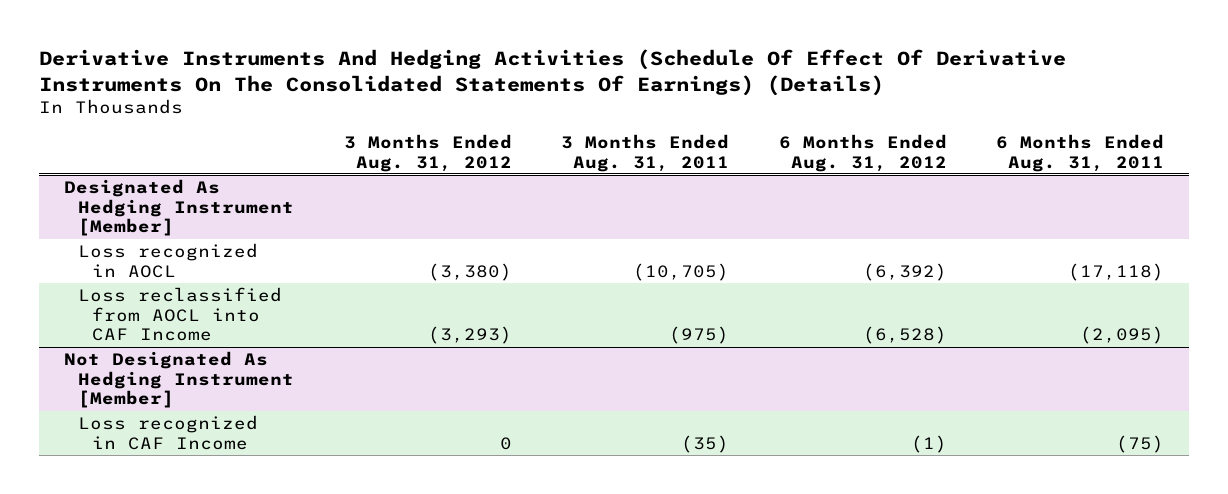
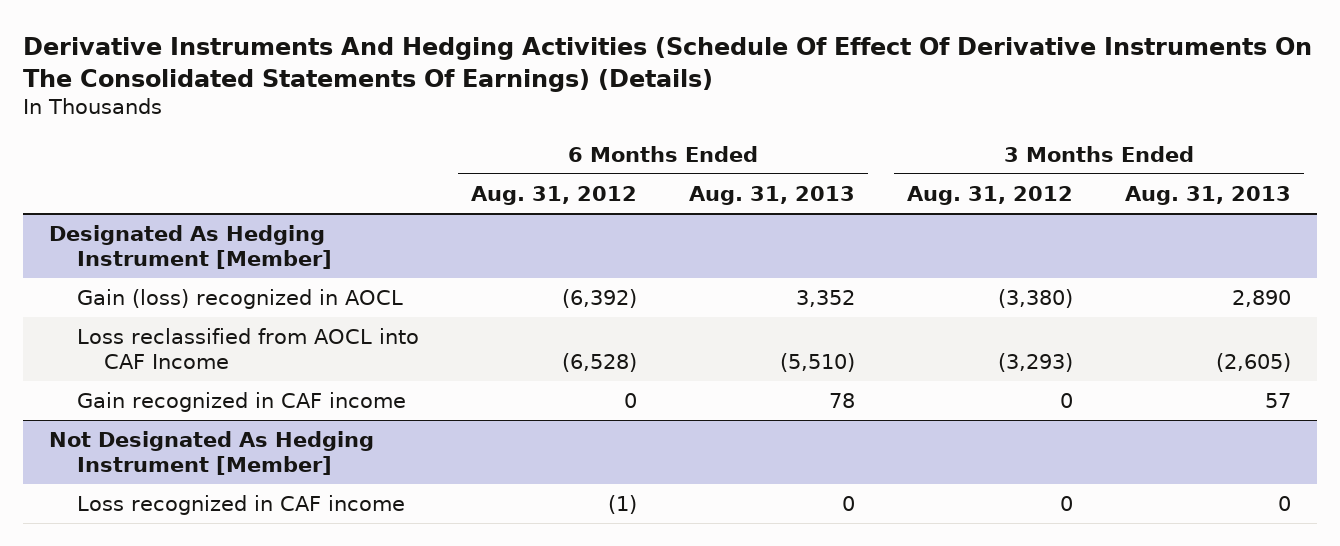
- | 3 Months Ended Aug. 31, 2012 | 3 Months Ended Aug. 31, 2011 | 6 Months Ended Aug. 31, 2012 | 6 Months Ended Aug. 31, 2011
+ | 6 Months Ended Aug. 31, 2012 | 6 Months Ended Aug. 31, 2013 | 3 Months Ended Aug. 31, 2012 | 3 Months Ended Aug. 31, 2013
@ Designated As Hedging Instrument [Member]
- Loss recognized in AOCL | (3,380) | (10,705) | (6,392) | (17,118)
+ Gain (loss) recognized in AOCL | (6,392) | 3,352 | (3,380) | 2,890
+ Gain recognized in CAF income | 0 | 78 | 0 | 57
@ Not Designated As Hedging Instrument [Member]
- Loss recognized in CAF Income | 0 | (35) | (1) | (75)
+ Loss recognized in CAF income | (1) | 0 | 0 | 0

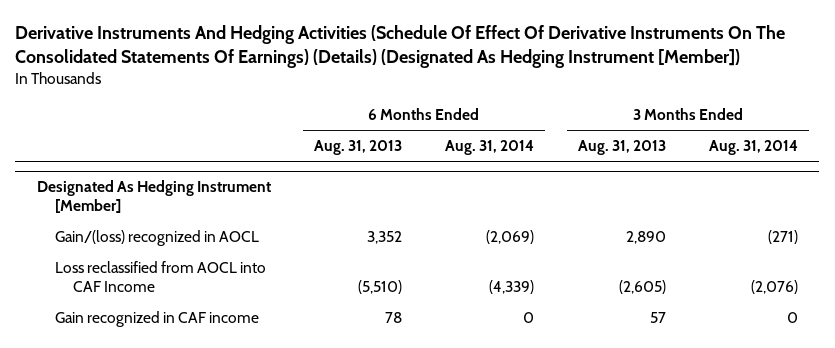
- Derivative Instruments And Hedging Activities (Schedule Of Effect Of Derivative Instruments On The Consolidated Statements Of Earnings) (Details)
+ Derivative Instruments And Hedging Activities (Schedule Of Effect Of Derivative Instruments On The Consolidated Statements Of Earnings) (Details) (Designated As Hedging Instrument [Member])
- | 6 Months Ended Aug. 31, 2012 | 6 Months Ended Aug. 31, 2013 | 3 Months Ended Aug. 31, 2012 | 3 Months Ended Aug. 31, 2013
+ | 6 Months Ended Aug. 31, 2013 | 6 Months Ended Aug. 31, 2014 | 3 Months Ended Aug. 31, 2013 | 3 Months Ended Aug. 31, 2014
@ Designated As Hedging Instrument [Member]
- Gain (loss) recognized in AOCL | (6,392) | 3,352 | (3,380) | 2,890
+ Gain/(loss) recognized in AOCL | 3,352 | (2,069) | 2,890 | (271)
- Not Designated As Hedging Instrument [Member]
- Loss recognized in CAF income | (1) | 0 | 0 | 0

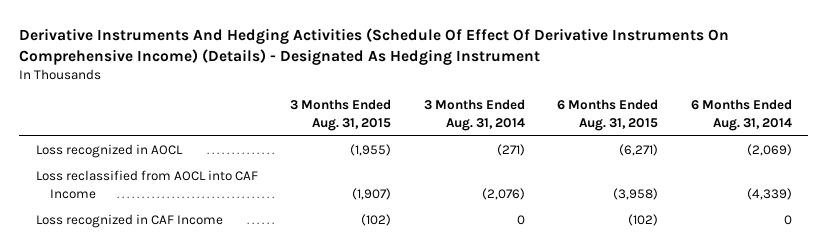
- Derivative Instruments And Hedging Activities (Schedule Of Effect Of Derivative Instruments On The Consolidated Statements Of Earnings) (Details) (Designated As Hedging Instrument [Member])
+ Derivative Instruments And Hedging Activities (Schedule Of Effect Of Derivative Instruments On Comprehensive Income) (Details) - Designated As Hedging Instrument
- | 6 Months Ended Aug. 31, 2013 | 6 Months Ended Aug. 31, 2014 | 3 Months Ended Aug. 31, 2013 | 3 Months Ended Aug. 31, 2014
+ | 3 Months Ended Aug. 31, 2015 | 3 Months Ended Aug. 31, 2014 | 6 Months Ended Aug. 31, 2015 | 6 Months Ended Aug. 31, 2014
- Designated As Hedging Instrument [Member]
- Gain/(loss) recognized in AOCL | 3,352 | (2,069) | 2,890 | (271)
+ Loss recognized in AOCL | (1,955) | (271) | (6,271) | (2,069)
- Gain recognized in CAF income | 78 | 0 | 57 | 0
+ Loss recognized in CAF Income | (102) | 0 | (102) | 0

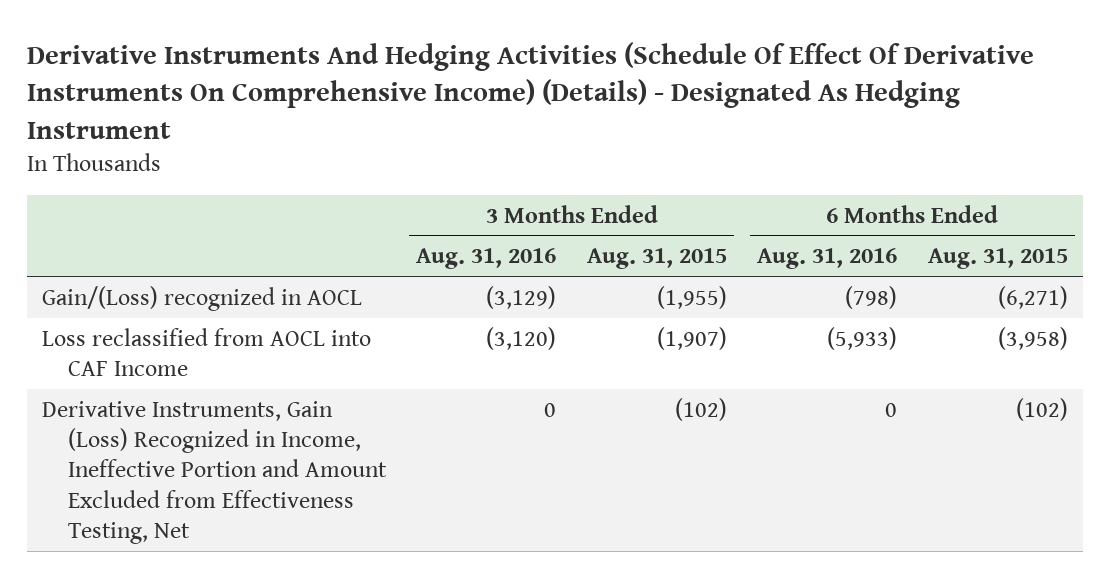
- | 3 Months Ended Aug. 31, 2015 | 3 Months Ended Aug. 31, 2014 | 6 Months Ended Aug. 31, 2015 | 6 Months Ended Aug. 31, 2014
+ | 3 Months Ended Aug. 31, 2016 | 3 Months Ended Aug. 31, 2015 | 6 Months Ended Aug. 31, 2016 | 6 Months Ended Aug. 31, 2015
- Loss recognized in AOCL | (1,955) | (271) | (6,271) | (2,069)
+ Gain/(Loss) recognized in AOCL | (3,129) | (1,955) | (798) | (6,271)
- Loss recognized in CAF Income | (102) | 0 | (102) | 0
+ Derivative Instruments, Gain (Loss) Recognized in Income, Ineffective Portion and Amount Excluded from Effectiveness Testing, Net | 0 | (102) | 0 | (102)

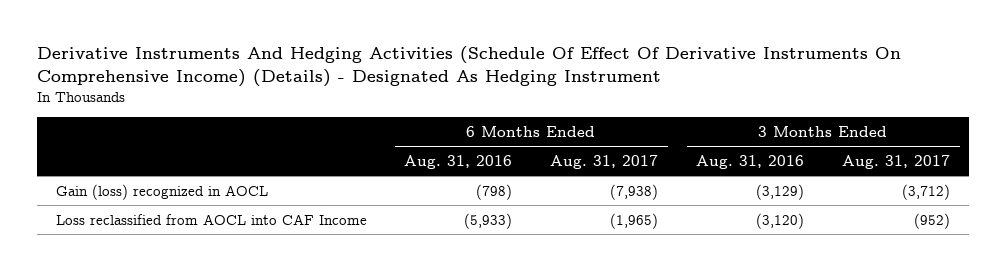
- | 3 Months Ended Aug. 31, 2016 | 3 Months Ended Aug. 31, 2015 | 6 Months Ended Aug. 31, 2016 | 6 Months Ended Aug. 31, 2015
+ | 6 Months Ended Aug. 31, 2016 | 6 Months Ended Aug. 31, 2017 | 3 Months Ended Aug. 31, 2016 | 3 Months Ended Aug. 31, 2017
- Gain/(Loss) recognized in AOCL | (3,129) | (1,955) | (798) | (6,271)
+ Gain (loss) recognized in AOCL | (798) | (7,938) | (3,129) | (3,712)
- Derivative Instruments, Gain (Loss) Recognized in Income, Ineffective Portion and Amount Excluded from Effectiveness Testing, Net | 0 | (102) | 0 | (102)

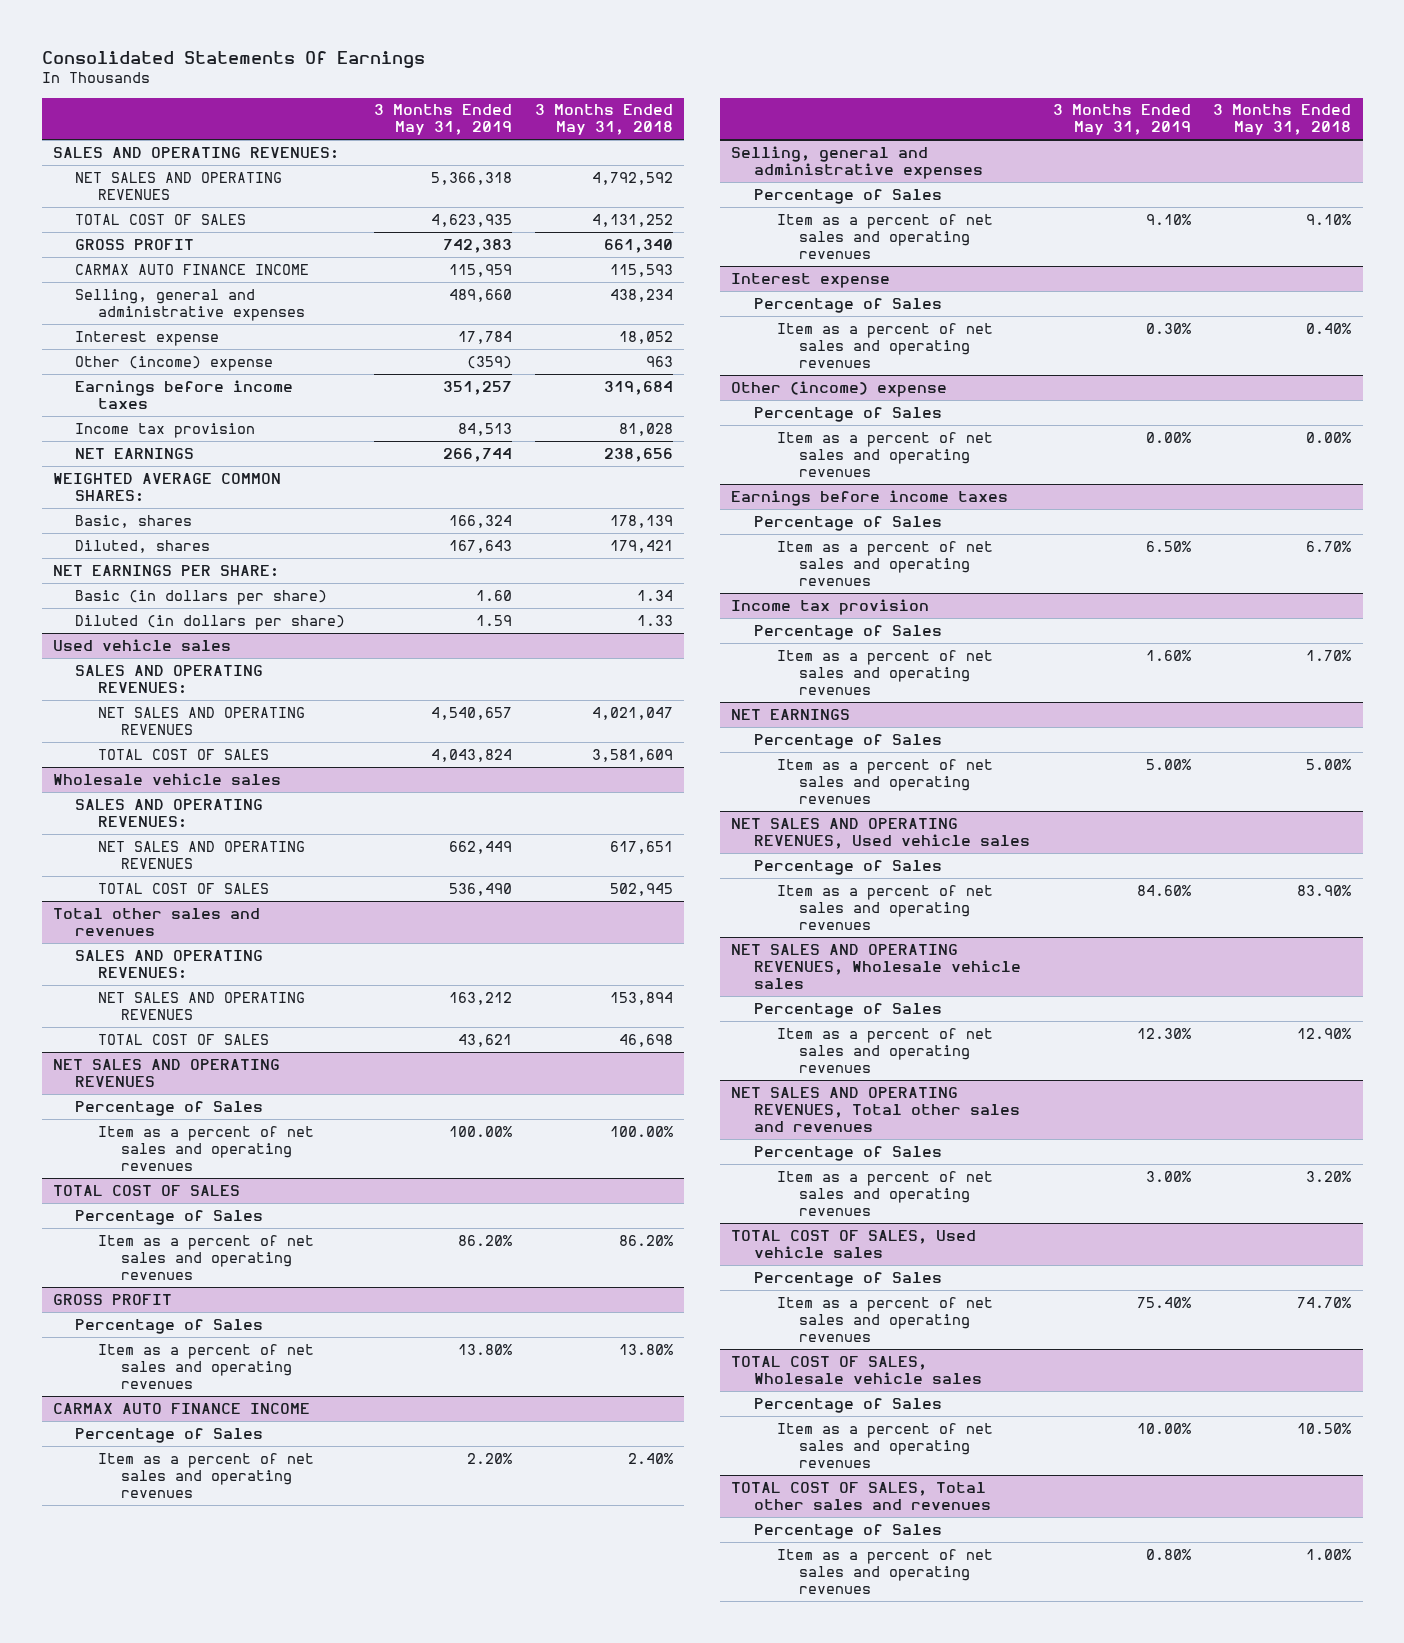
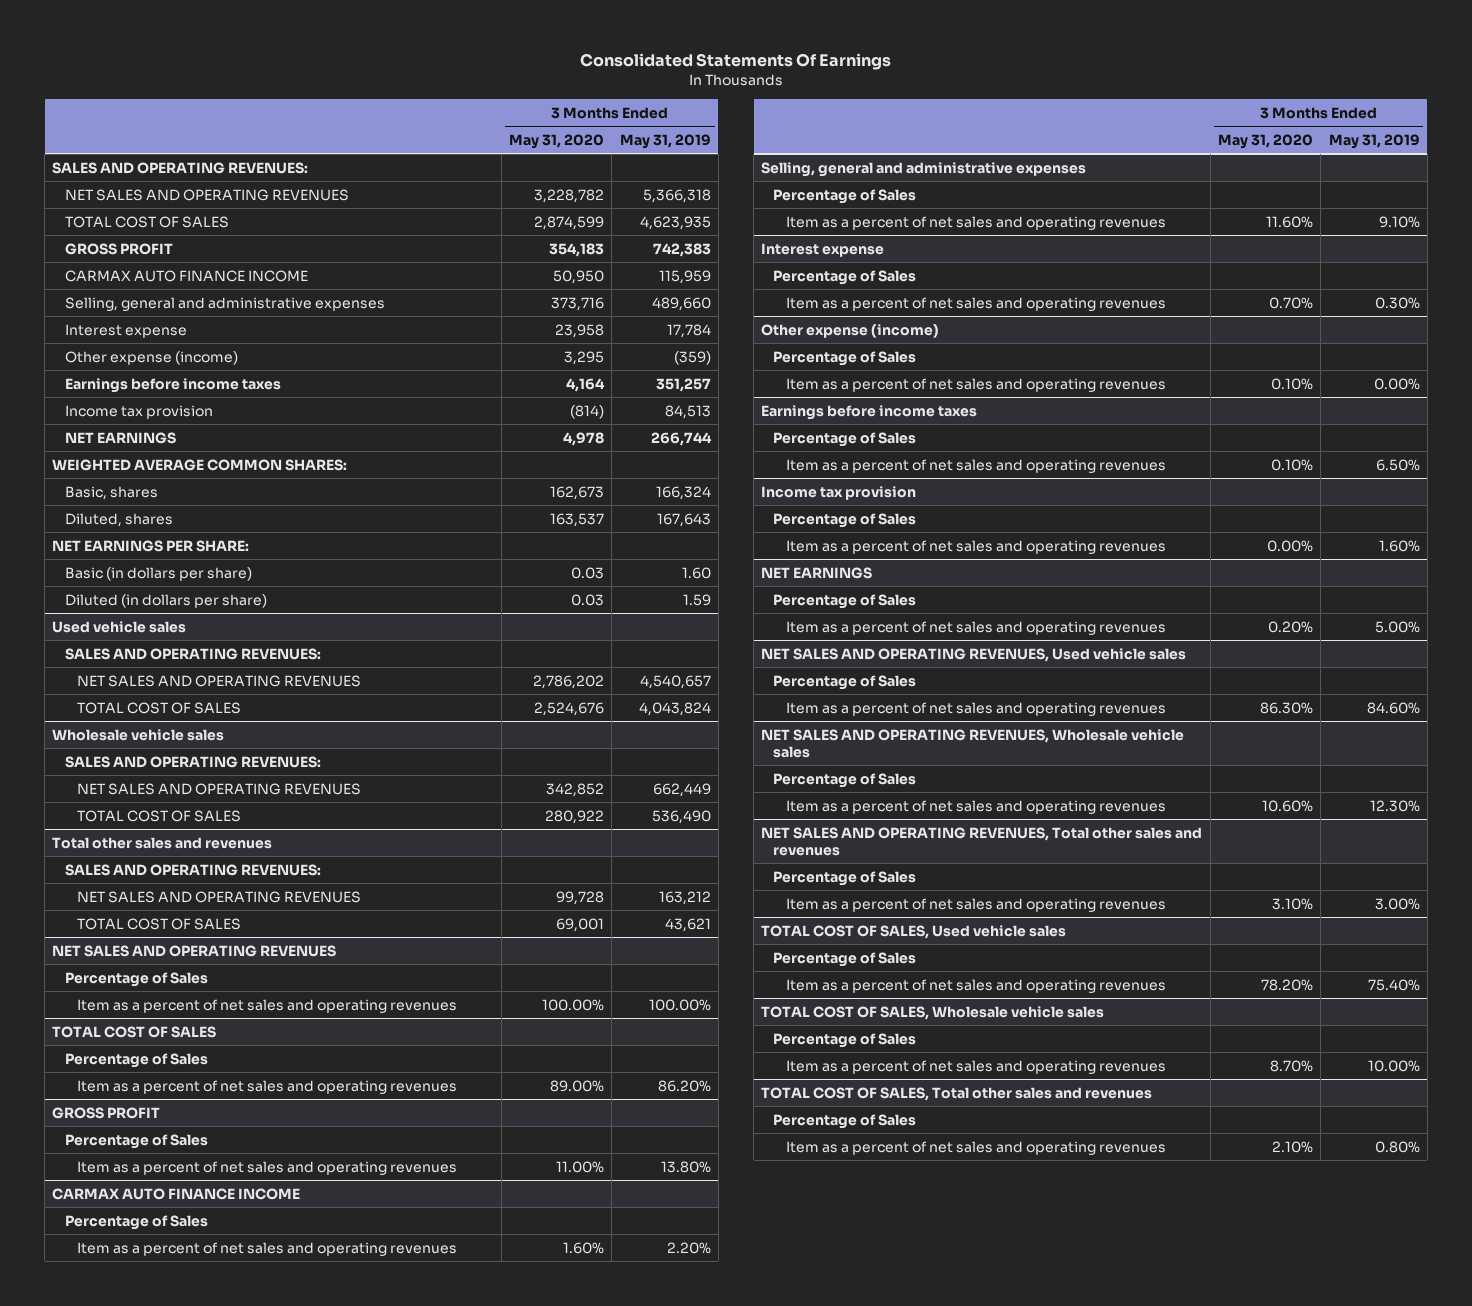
- | 3 Months Ended May 31, 2019 | 3 Months Ended May 31, 2018
+ | 3 Months Ended May 31, 2020 | 3 Months Ended May 31, 2019
- Other (income) expense | (359) | 963
+ Other expense (income) | 3,295 | (359)
- Other (income) expense
+ Other expense (income)

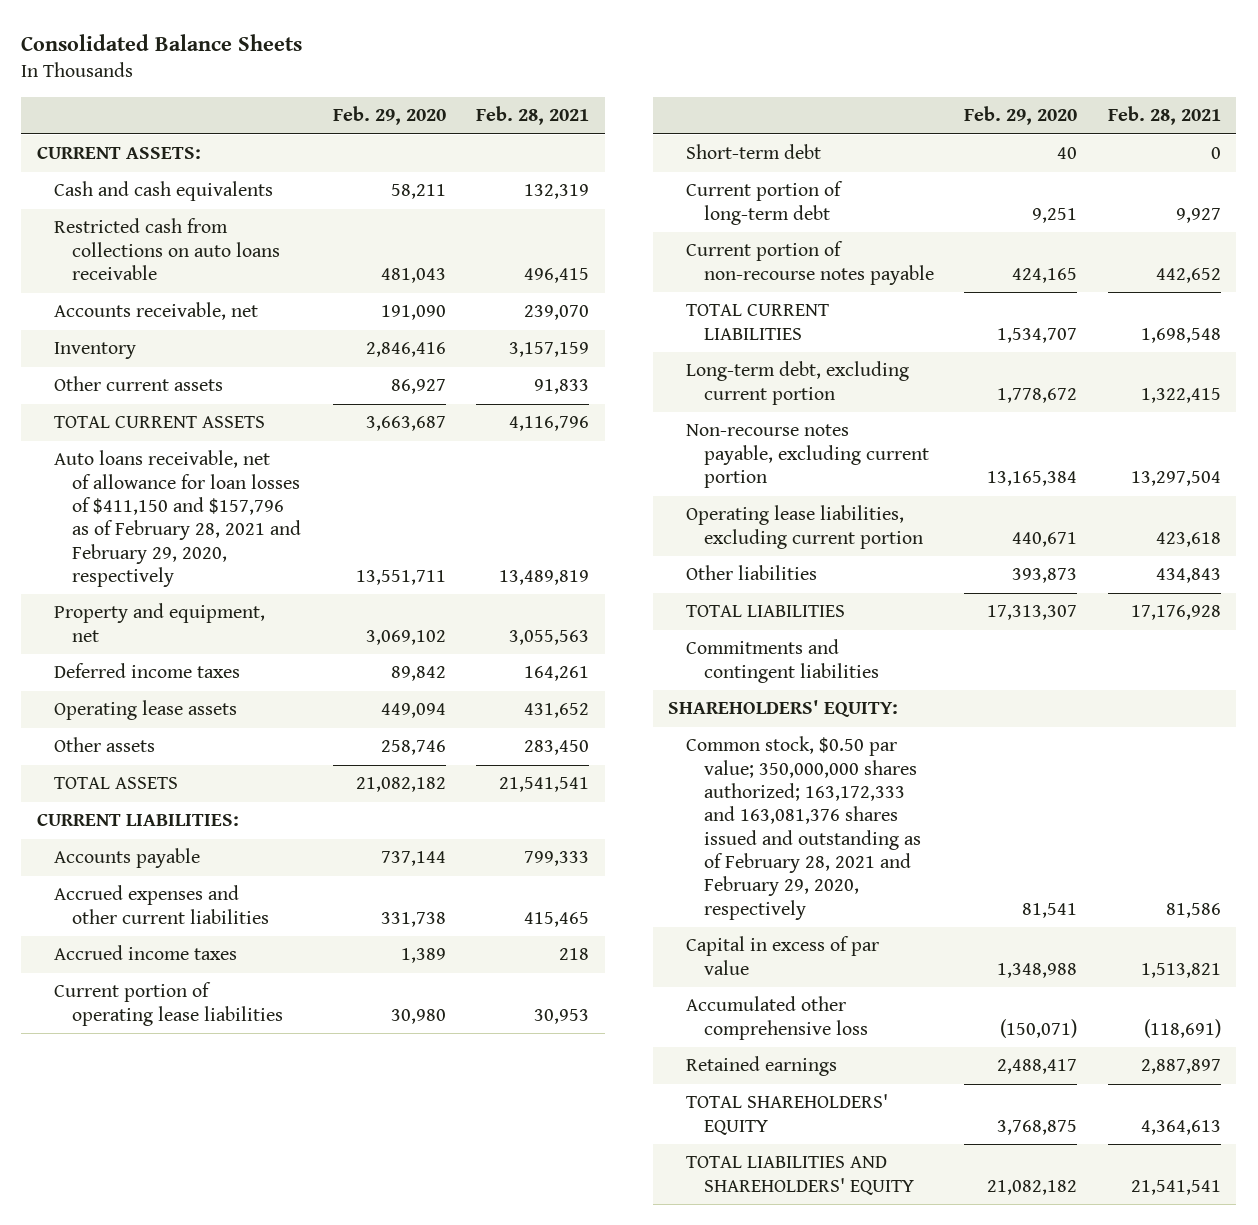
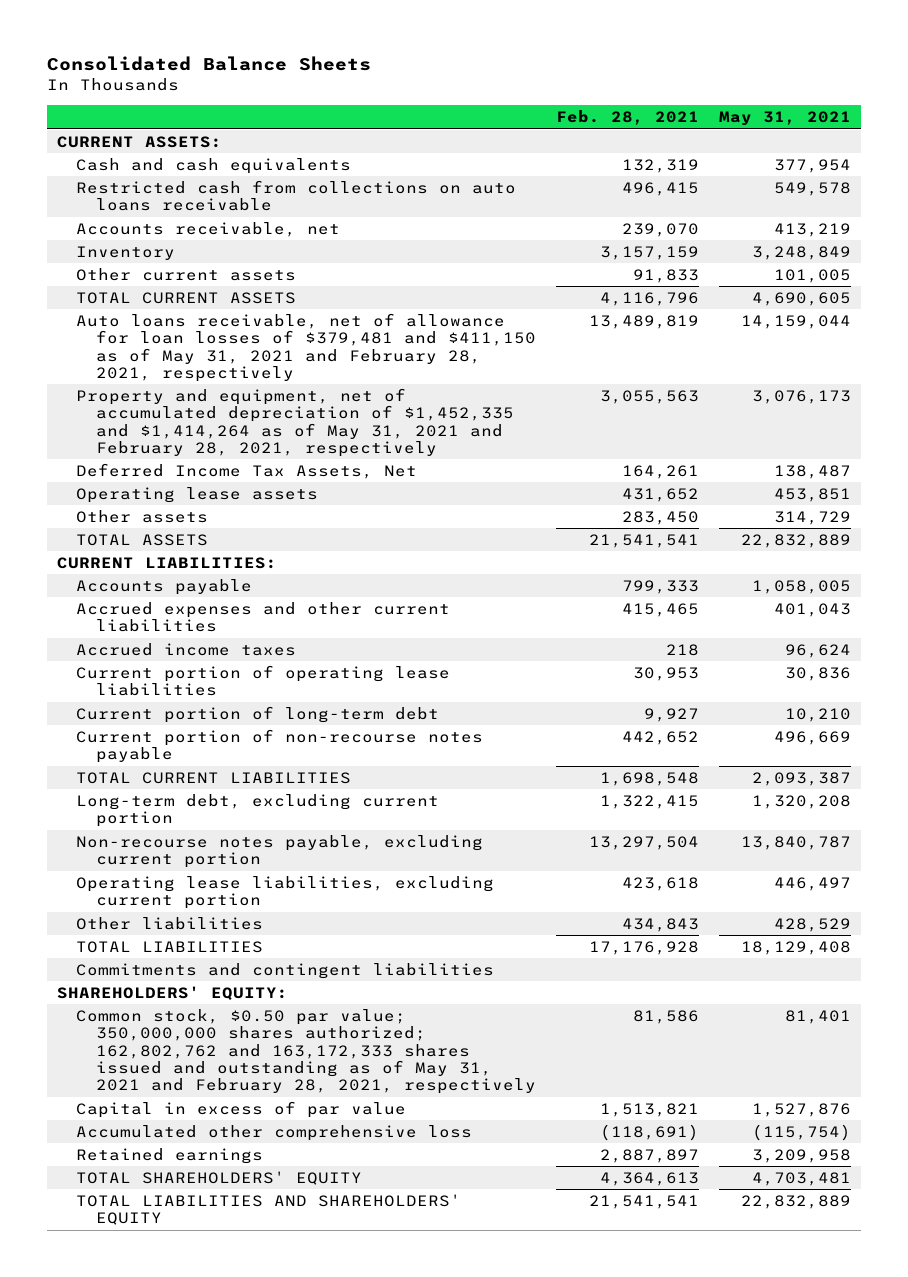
- | Feb. 29, 2020 | Feb. 28, 2021
+ | Feb. 28, 2021 | May 31, 2021
- Auto loans receivable, net of allowance for loan losses of $411,150 and $157,796 as of February 28, 2021 and February 29, 2020, respectively | 13,551,711 | 13,489,819
- Property and equipment, net | 3,069,102 | 3,055,563
- Deferred income taxes | 89,842 | 164,261
+ Auto loans receivable, net of allowance for loan losses of $379,481 and $411,150 as of May 31, 2021 and February 28, 2021, respectively | 13,489,819 | 14,159,044
+ Property and equipment, net of accumulated depreciation of $1,452,335 and $1,414,264 as of May 31, 2021 and February 28, 2021, respectively | 3,055,563 | 3,076,173
+ Deferred Income Tax Assets, Net | 164,261 | 138,487
- Short-term debt | 40 | 0
- Common stock, $0.50 par value; 350,000,000 shares authorized; 163,172,333 and 163,081,376 shares issued and outstanding as of February 28, 2021 and February 29, 2020, respectively | 81,541 | 81,586
+ Common stock, $0.50 par value; 350,000,000 shares authorized; 162,802,762 and 163,172,333 shares issued and outstanding as of May 31, 2021 and February 28, 2021, respectively | 81,586 | 81,401

